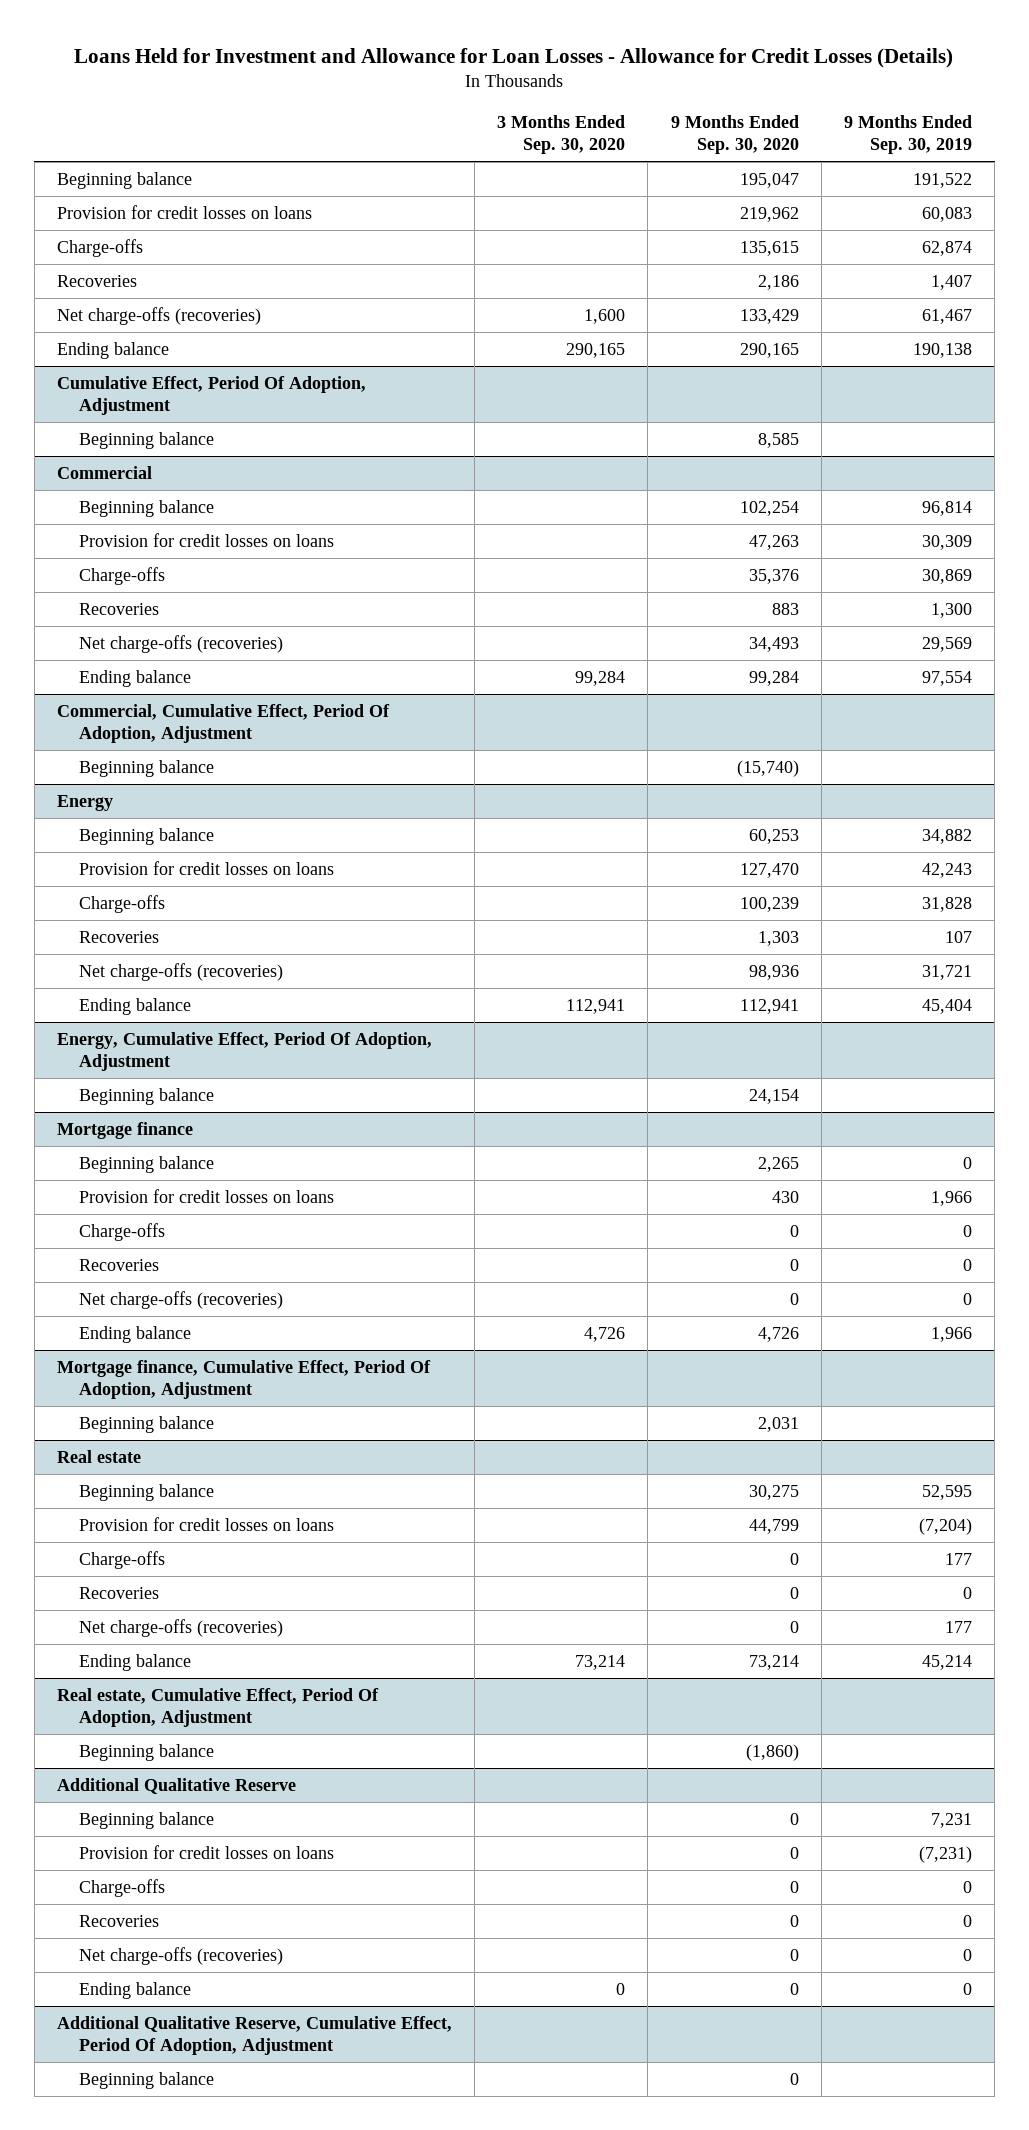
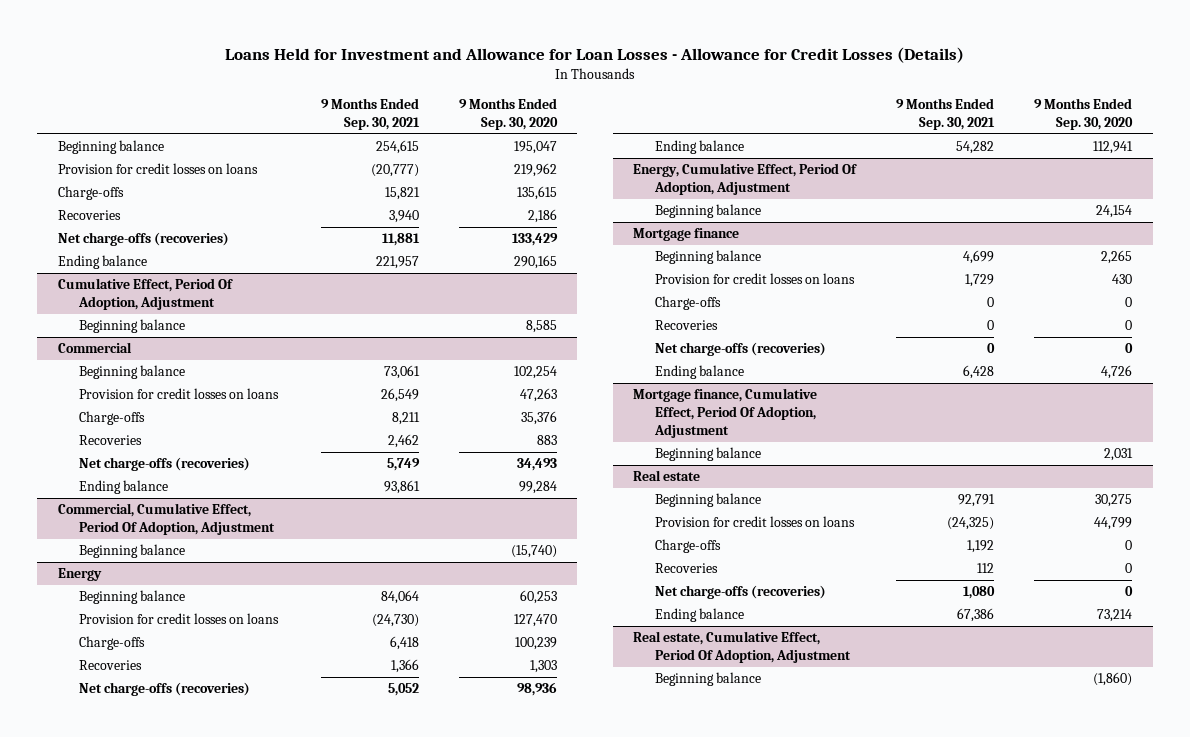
- | 3 Months Ended Sep. 30, 2020 | 9 Months Ended Sep. 30, 2020 | 9 Months Ended Sep. 30, 2019
+ | 9 Months Ended Sep. 30, 2021 | 9 Months Ended Sep. 30, 2020
- Additional Qualitative Reserve
- Beginning balance | | 0 | 7,231
- Provision for credit losses on loans | | 0 | (7,231)
- Charge-offs | | 0 | 0
- Recoveries | | 0 | 0
- Net charge-offs (recoveries) | | 0 | 0
- Ending balance | 0 | 0 | 0
- Additional Qualitative Reserve, Cumulative Effect, Period Of Adoption, Adjustment
- Beginning balance | | 0 |

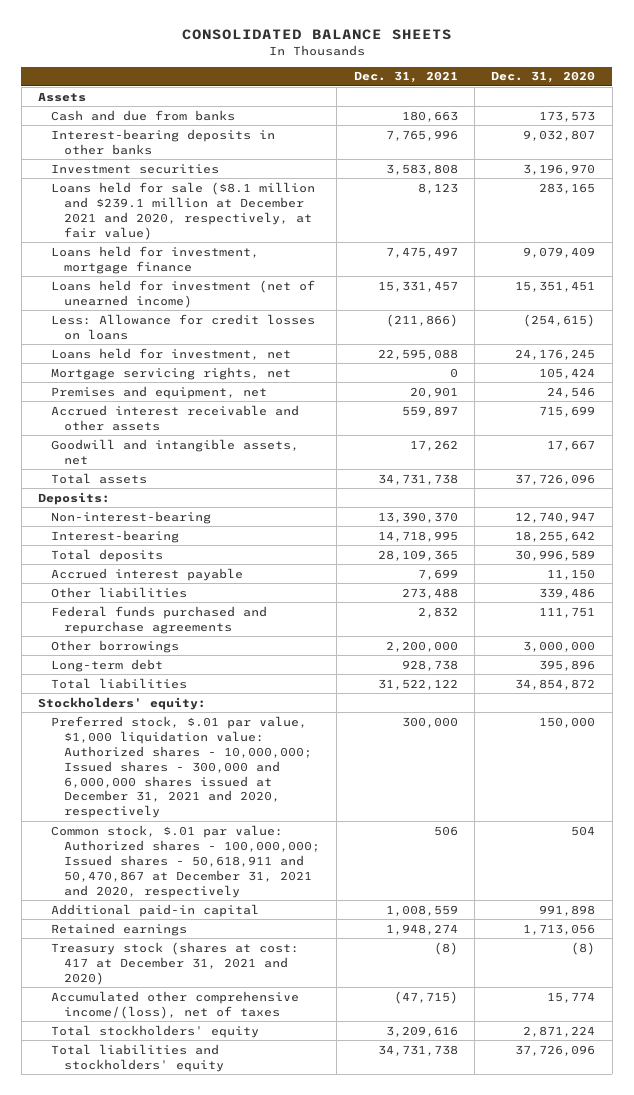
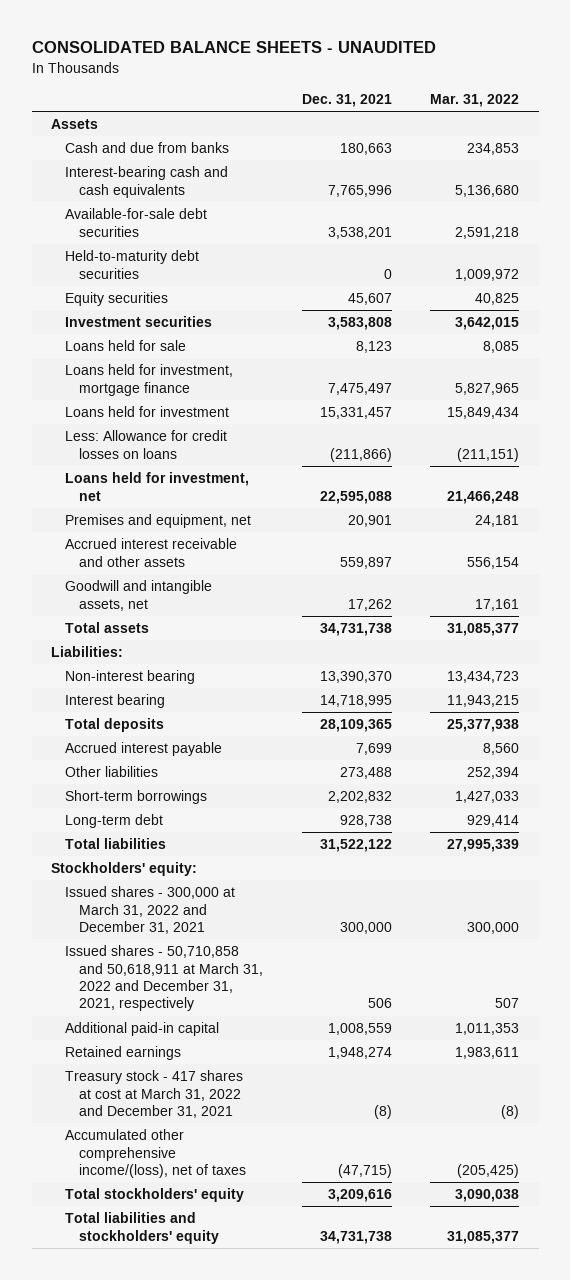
- CONSOLIDATED BALANCE SHEETS
+ CONSOLIDATED BALANCE SHEETS - UNAUDITED
- | Dec. 31, 2021 | Dec. 31, 2020
+ | Dec. 31, 2021 | Mar. 31, 2022
- Interest-bearing deposits in other banks | 7,765,996 | 9,032,807
+ Interest-bearing cash and cash equivalents | 7,765,996 | 5,136,680
+ Available-for-sale debt securities | 3,538,201 | 2,591,218
+ Held-to-maturity debt securities | 0 | 1,009,972
+ Equity securities | 45,607 | 40,825
- Loans held for sale ($8.1 million and $239.1 million at December 2021 and 2020, respectively, at fair value) | 8,123 | 283,165
+ Loans held for sale | 8,123 | 8,085
- Loans held for investment (net of unearned income) | 15,331,457 | 15,351,451
+ Loans held for investment | 15,331,457 | 15,849,434
- Mortgage servicing rights, net | 0 | 105,424
- Deposits:
- Non-interest-bearing | 13,390,370 | 12,740,947
- Interest-bearing | 14,718,995 | 18,255,642
+ Liabilities:
+ Non-interest bearing | 13,390,370 | 13,434,723
+ Interest bearing | 14,718,995 | 11,943,215
- Federal funds purchased and repurchase agreements | 2,832 | 111,751
- Other borrowings | 2,200,000 | 3,000,000
+ Short-term borrowings | 2,202,832 | 1,427,033
- Preferred stock, $.01 par value, $1,000 liquidation value: Authorized shares - 10,000,000; Issued shares - 300,000 and 6,000,000 shares issued at December 31, 2021 and 2020, respectively | 300,000 | 150,000
- Common stock, $.01 par value: Authorized shares - 100,000,000; Issued shares - 50,618,911 and 50,470,867 at December 31, 2021 and 2020, respectively | 506 | 504
+ Issued shares - 300,000 at March 31, 2022 and December 31, 2021 | 300,000 | 300,000
+ Issued shares - 50,710,858 and 50,618,911 at March 31, 2022 and December 31, 2021, respectively | 506 | 507
- Treasury stock (shares at cost: 417 at December 31, 2021 and 2020) | (8) | (8)
+ Treasury stock - 417 shares at cost at March 31, 2022 and December 31, 2021 | (8) | (8)

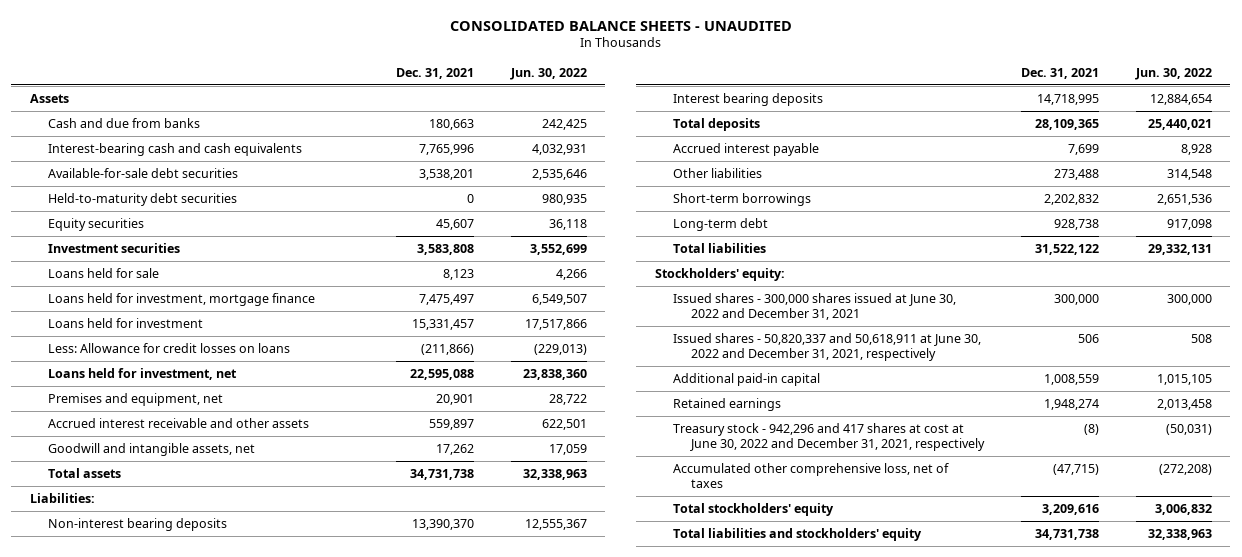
- | Dec. 31, 2021 | Mar. 31, 2022
+ | Dec. 31, 2021 | Jun. 30, 2022
- Non-interest bearing | 13,390,370 | 13,434,723
- Interest bearing | 14,718,995 | 11,943,215
+ Non-interest bearing deposits | 13,390,370 | 12,555,367
+ Interest bearing deposits | 14,718,995 | 12,884,654
- Issued shares - 300,000 at March 31, 2022 and December 31, 2021 | 300,000 | 300,000
- Issued shares - 50,710,858 and 50,618,911 at March 31, 2022 and December 31, 2021, respectively | 506 | 507
+ Issued shares - 300,000 shares issued at June 30, 2022 and December 31, 2021 | 300,000 | 300,000
+ Issued shares - 50,820,337 and 50,618,911 at June 30, 2022 and December 31, 2021, respectively | 506 | 508
- Treasury stock - 417 shares at cost at March 31, 2022 and December 31, 2021 | (8) | (8)
- Accumulated other comprehensive income/(loss), net of taxes | (47,715) | (205,425)
+ Treasury stock - 942,296 and 417 shares at cost at June 30, 2022 and December 31, 2021, respectively | (8) | (50,031)
+ Accumulated other comprehensive loss, net of taxes | (47,715) | (272,208)

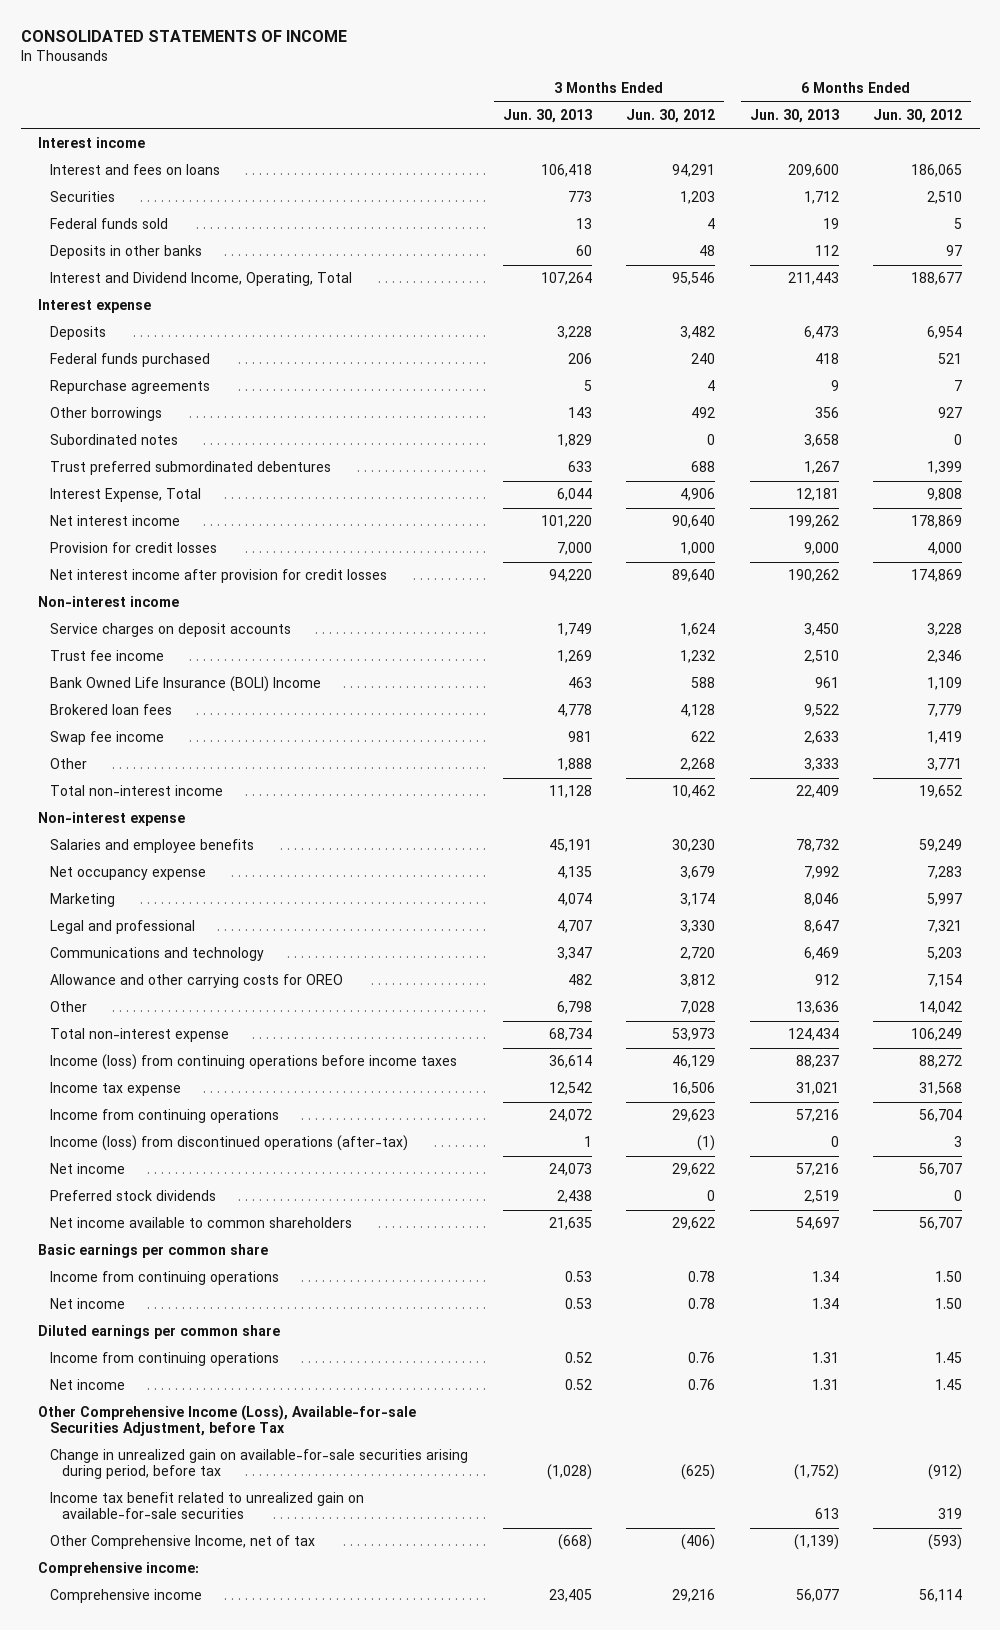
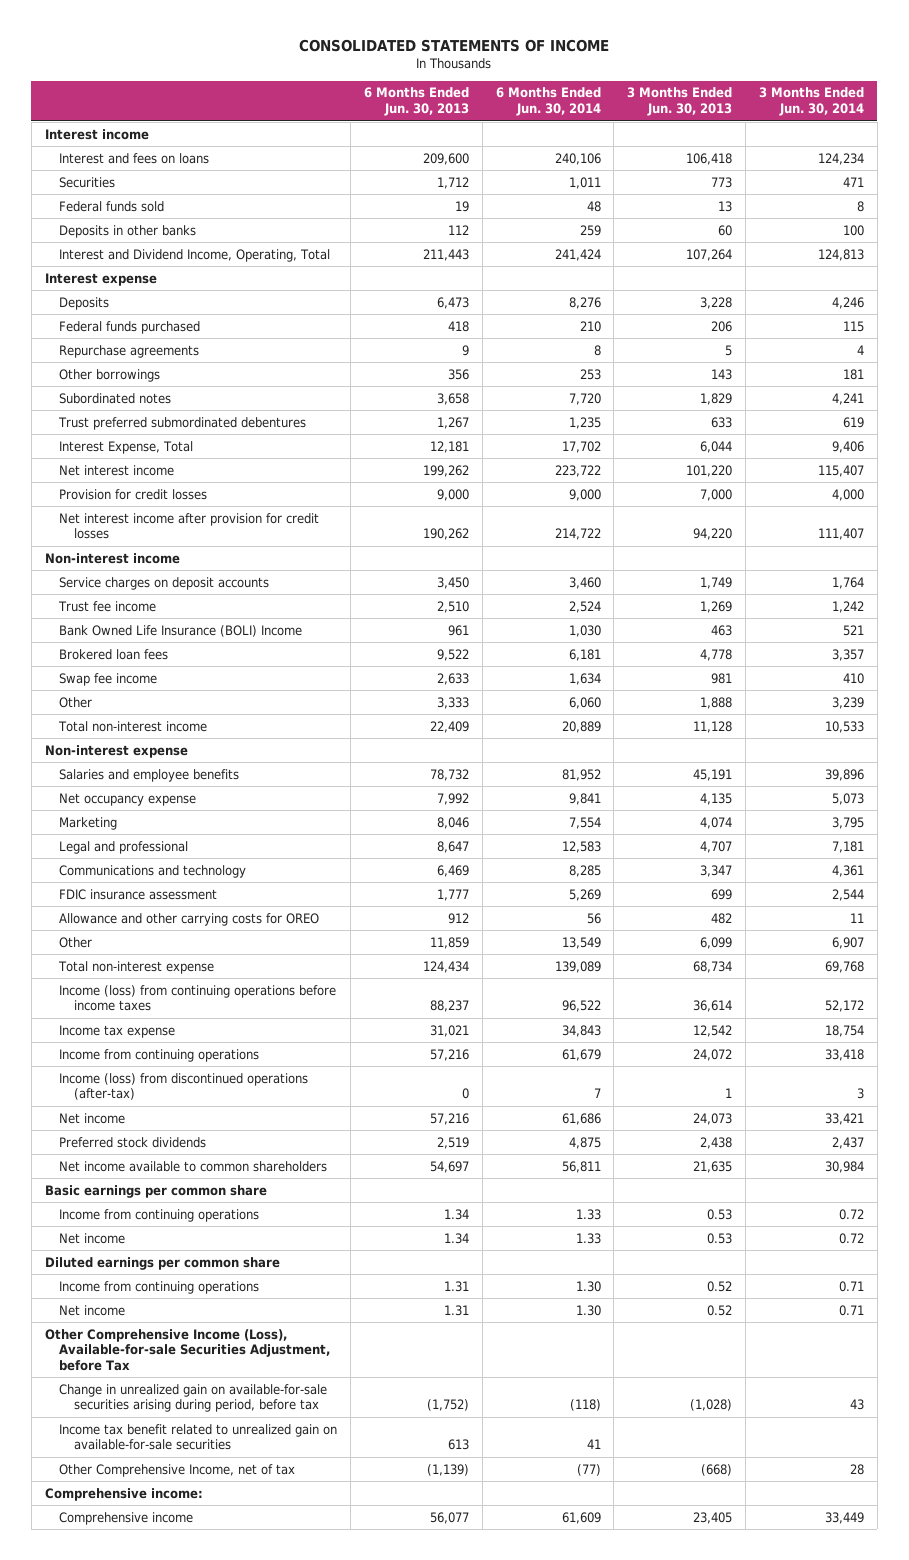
- | 3 Months Ended Jun. 30, 2013 | 3 Months Ended Jun. 30, 2012 | 6 Months Ended Jun. 30, 2013 | 6 Months Ended Jun. 30, 2012
+ | 6 Months Ended Jun. 30, 2013 | 6 Months Ended Jun. 30, 2014 | 3 Months Ended Jun. 30, 2013 | 3 Months Ended Jun. 30, 2014
+ FDIC insurance assessment | 1,777 | 5,269 | 699 | 2,544
- Other | 6,798 | 7,028 | 13,636 | 14,042
+ Other | 11,859 | 13,549 | 6,099 | 6,907

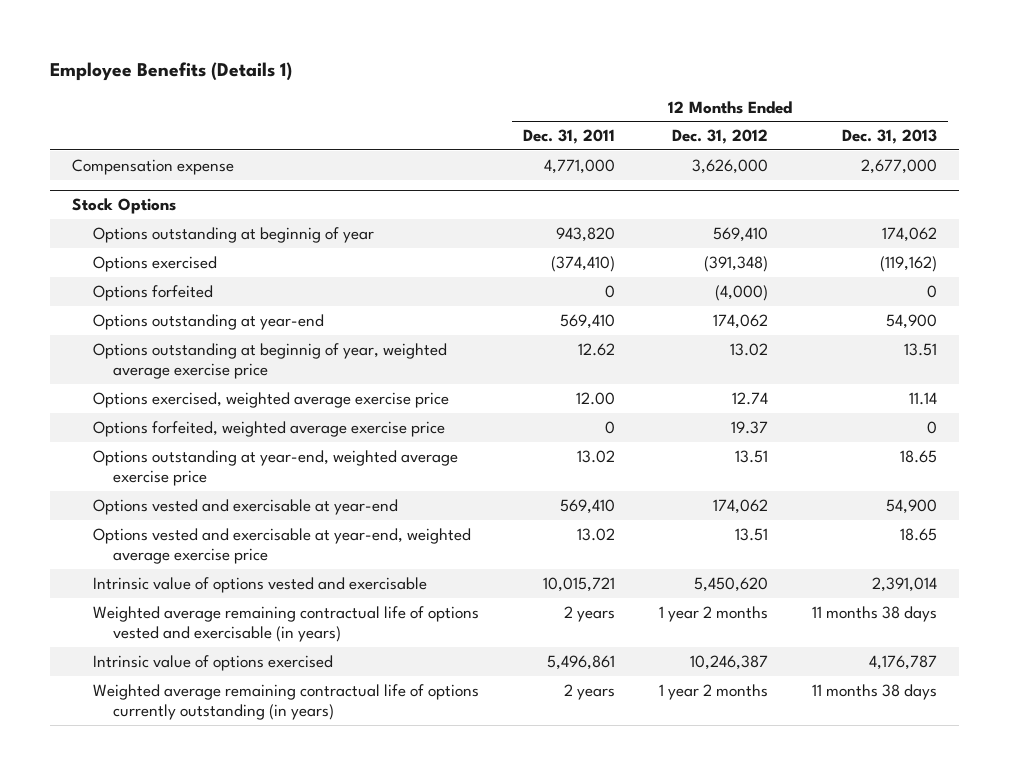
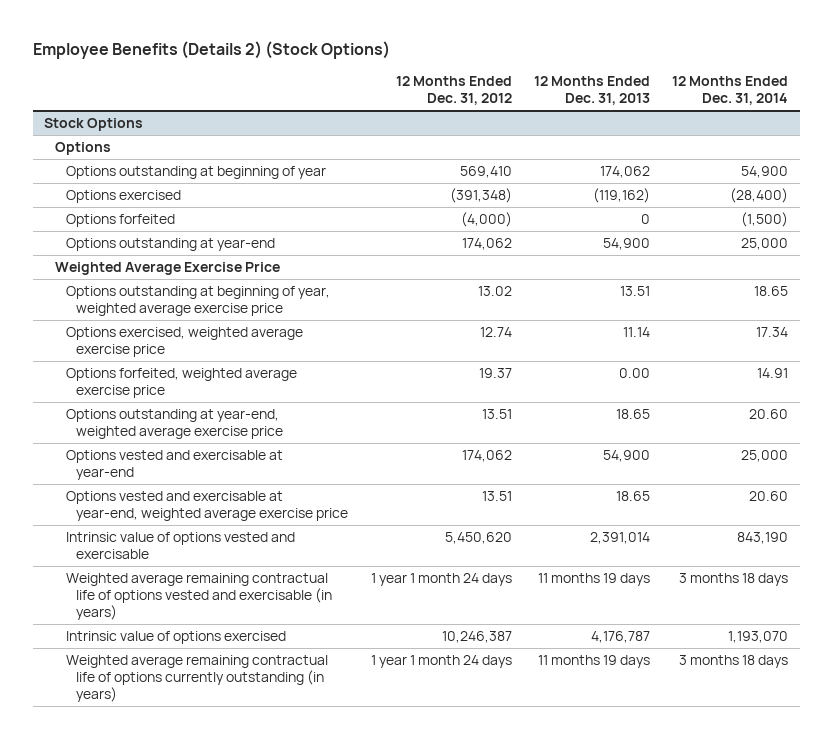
- Employee Benefits (Details 1)
+ Employee Benefits (Details 2) (Stock Options)
- | 12 Months Ended Dec. 31, 2011 | 12 Months Ended Dec. 31, 2012 | 12 Months Ended Dec. 31, 2013
+ | 12 Months Ended Dec. 31, 2012 | 12 Months Ended Dec. 31, 2013 | 12 Months Ended Dec. 31, 2014
- Compensation expense | 4,771,000 | 3,626,000 | 2,677,000
@ Stock Options
- Options outstanding at beginnig of year | 943,820 | 569,410 | 174,062
+ Options
+ Options outstanding at beginning of year | 569,410 | 174,062 | 54,900
- Options outstanding at beginnig of year, weighted average exercise price | 12.62 | 13.02 | 13.51
+ Weighted Average Exercise Price
+ Options outstanding at beginning of year, weighted average exercise price | 13.02 | 13.51 | 18.65
- Options forfeited, weighted average exercise price | 0 | 19.37 | 0
+ Options forfeited, weighted average exercise price | 19.37 | 0.00 | 14.91
- Weighted average remaining contractual life of options vested and exercisable (in years) | 2 years | 1 year 2 months | 11 months 38 days
+ Weighted average remaining contractual life of options vested and exercisable (in years) | 1 year 1 month 24 days | 11 months 19 days | 3 months 18 days
- Weighted average remaining contractual life of options currently outstanding (in years) | 2 years | 1 year 2 months | 11 months 38 days
+ Weighted average remaining contractual life of options currently outstanding (in years) | 1 year 1 month 24 days | 11 months 19 days | 3 months 18 days

